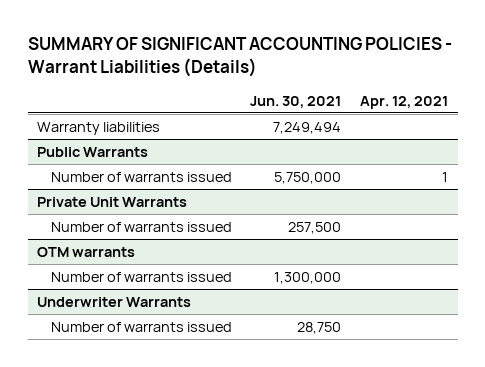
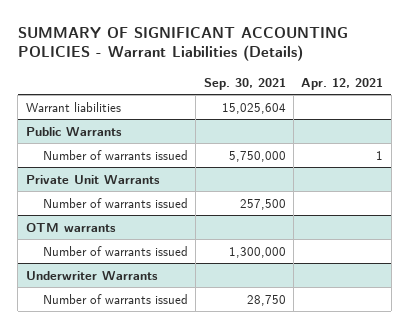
- | Jun. 30, 2021 | Apr. 12, 2021
+ | Sep. 30, 2021 | Apr. 12, 2021
- Warranty liabilities | 7,249,494 |
+ Warrant liabilities | 15,025,604 |

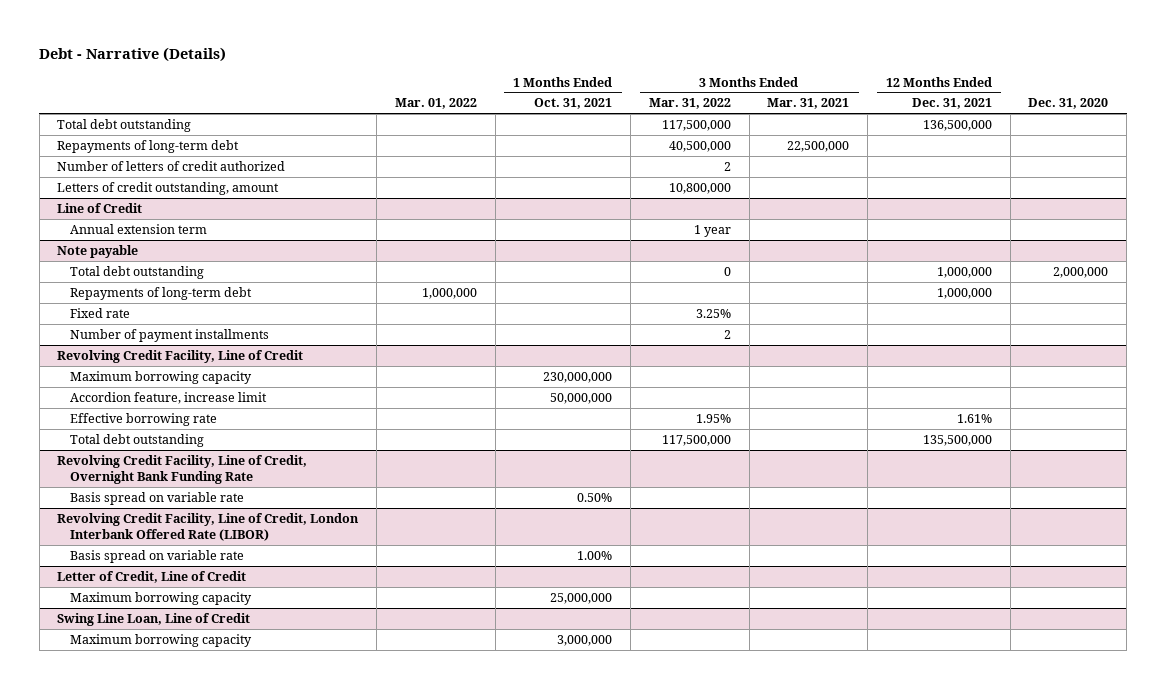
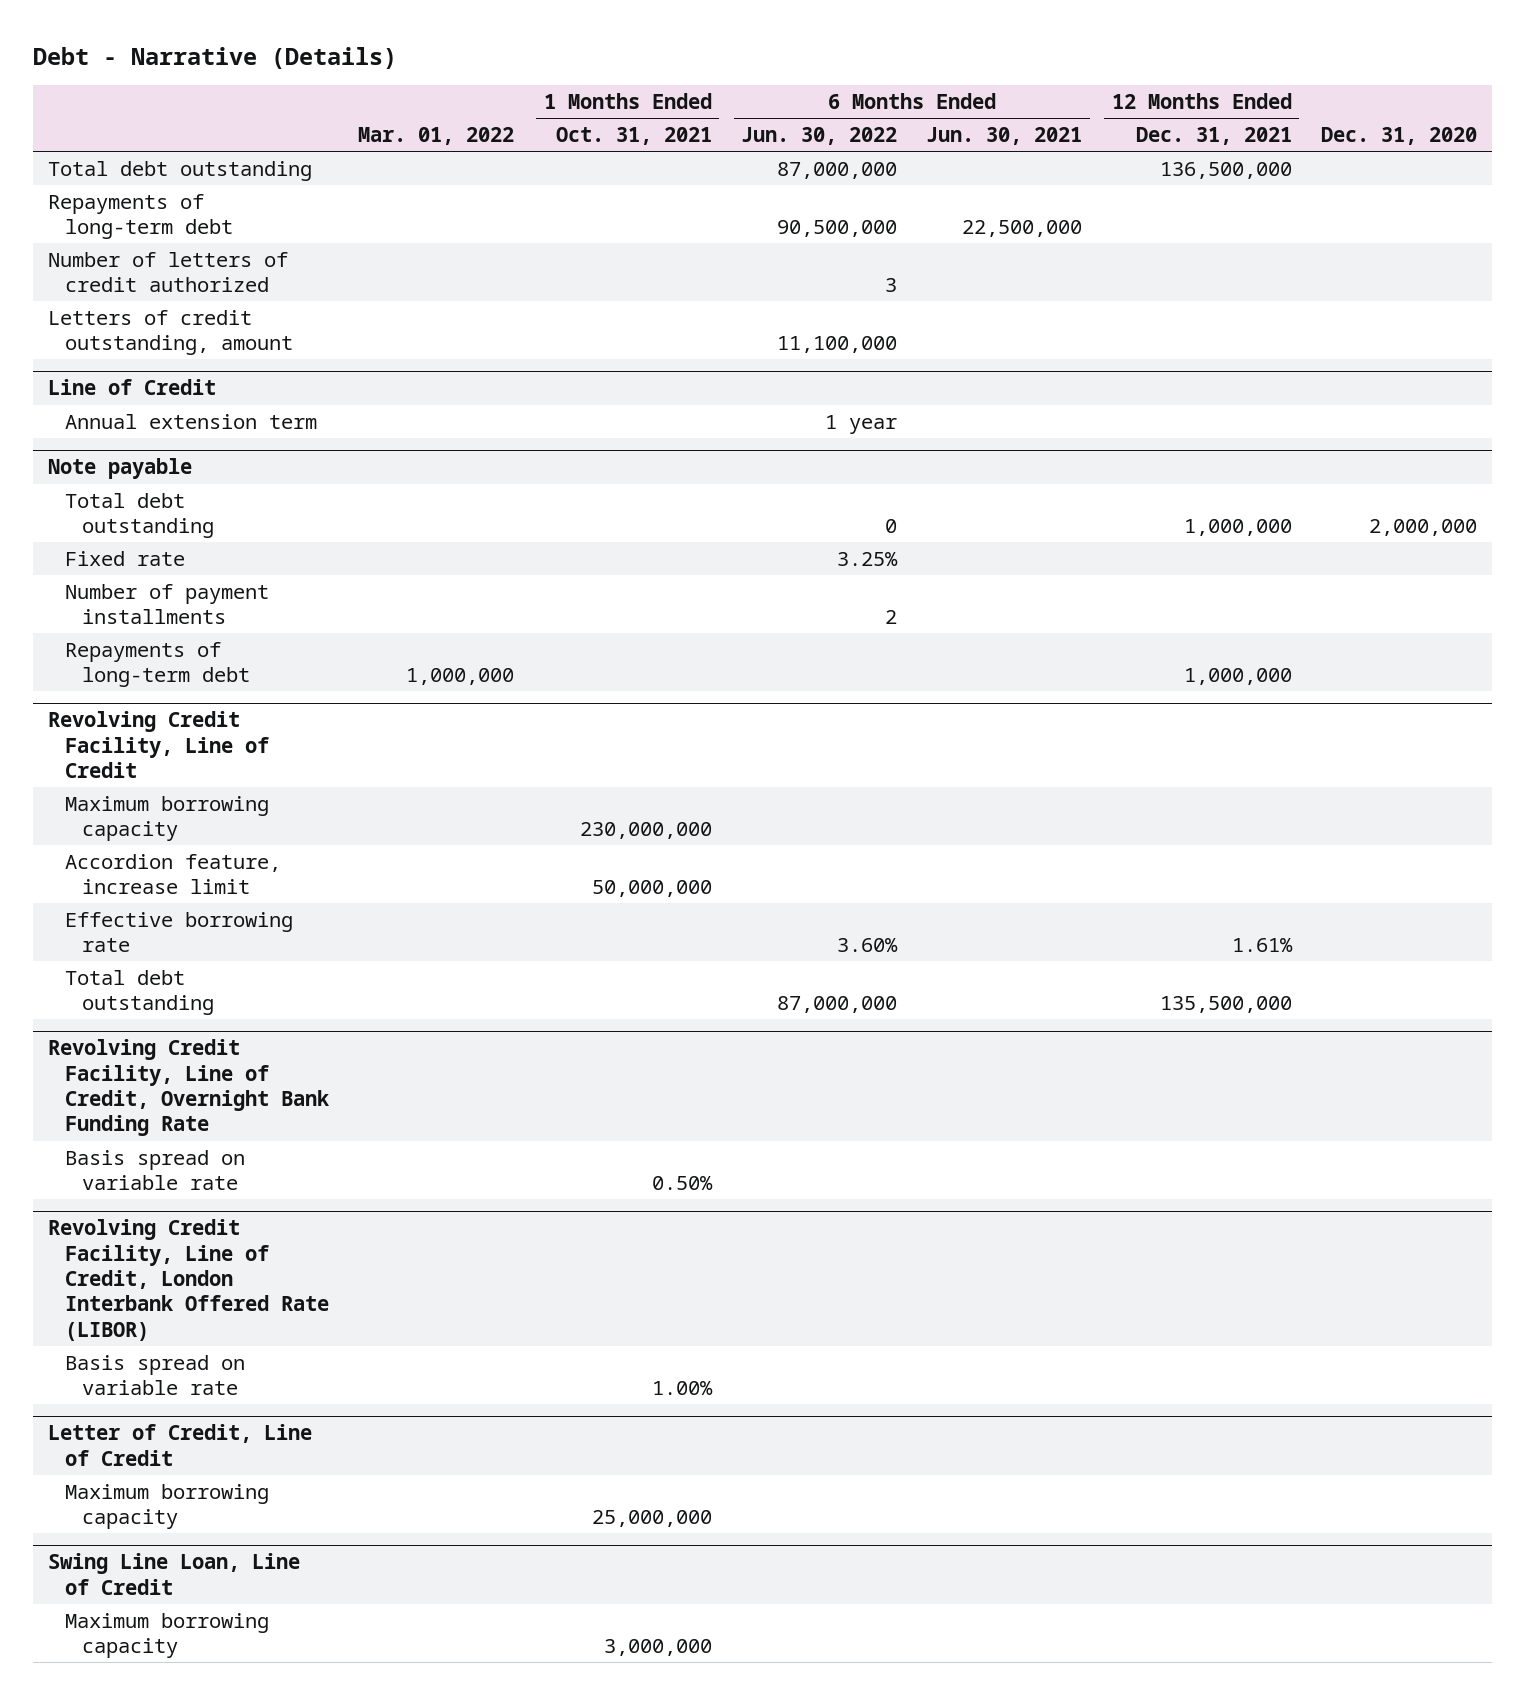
- | Mar. 01, 2022 | 1 Months Ended Oct. 31, 2021 | 3 Months Ended Mar. 31, 2022 | 3 Months Ended Mar. 31, 2021 | 12 Months Ended Dec. 31, 2021 | Dec. 31, 2020
+ | Mar. 01, 2022 | 1 Months Ended Oct. 31, 2021 | 6 Months Ended Jun. 30, 2022 | 6 Months Ended Jun. 30, 2021 | 12 Months Ended Dec. 31, 2021 | Dec. 31, 2020
@ Note payable
moved down: Repayments of long-term debt | 1,000,000 | | | | 1,000,000 |

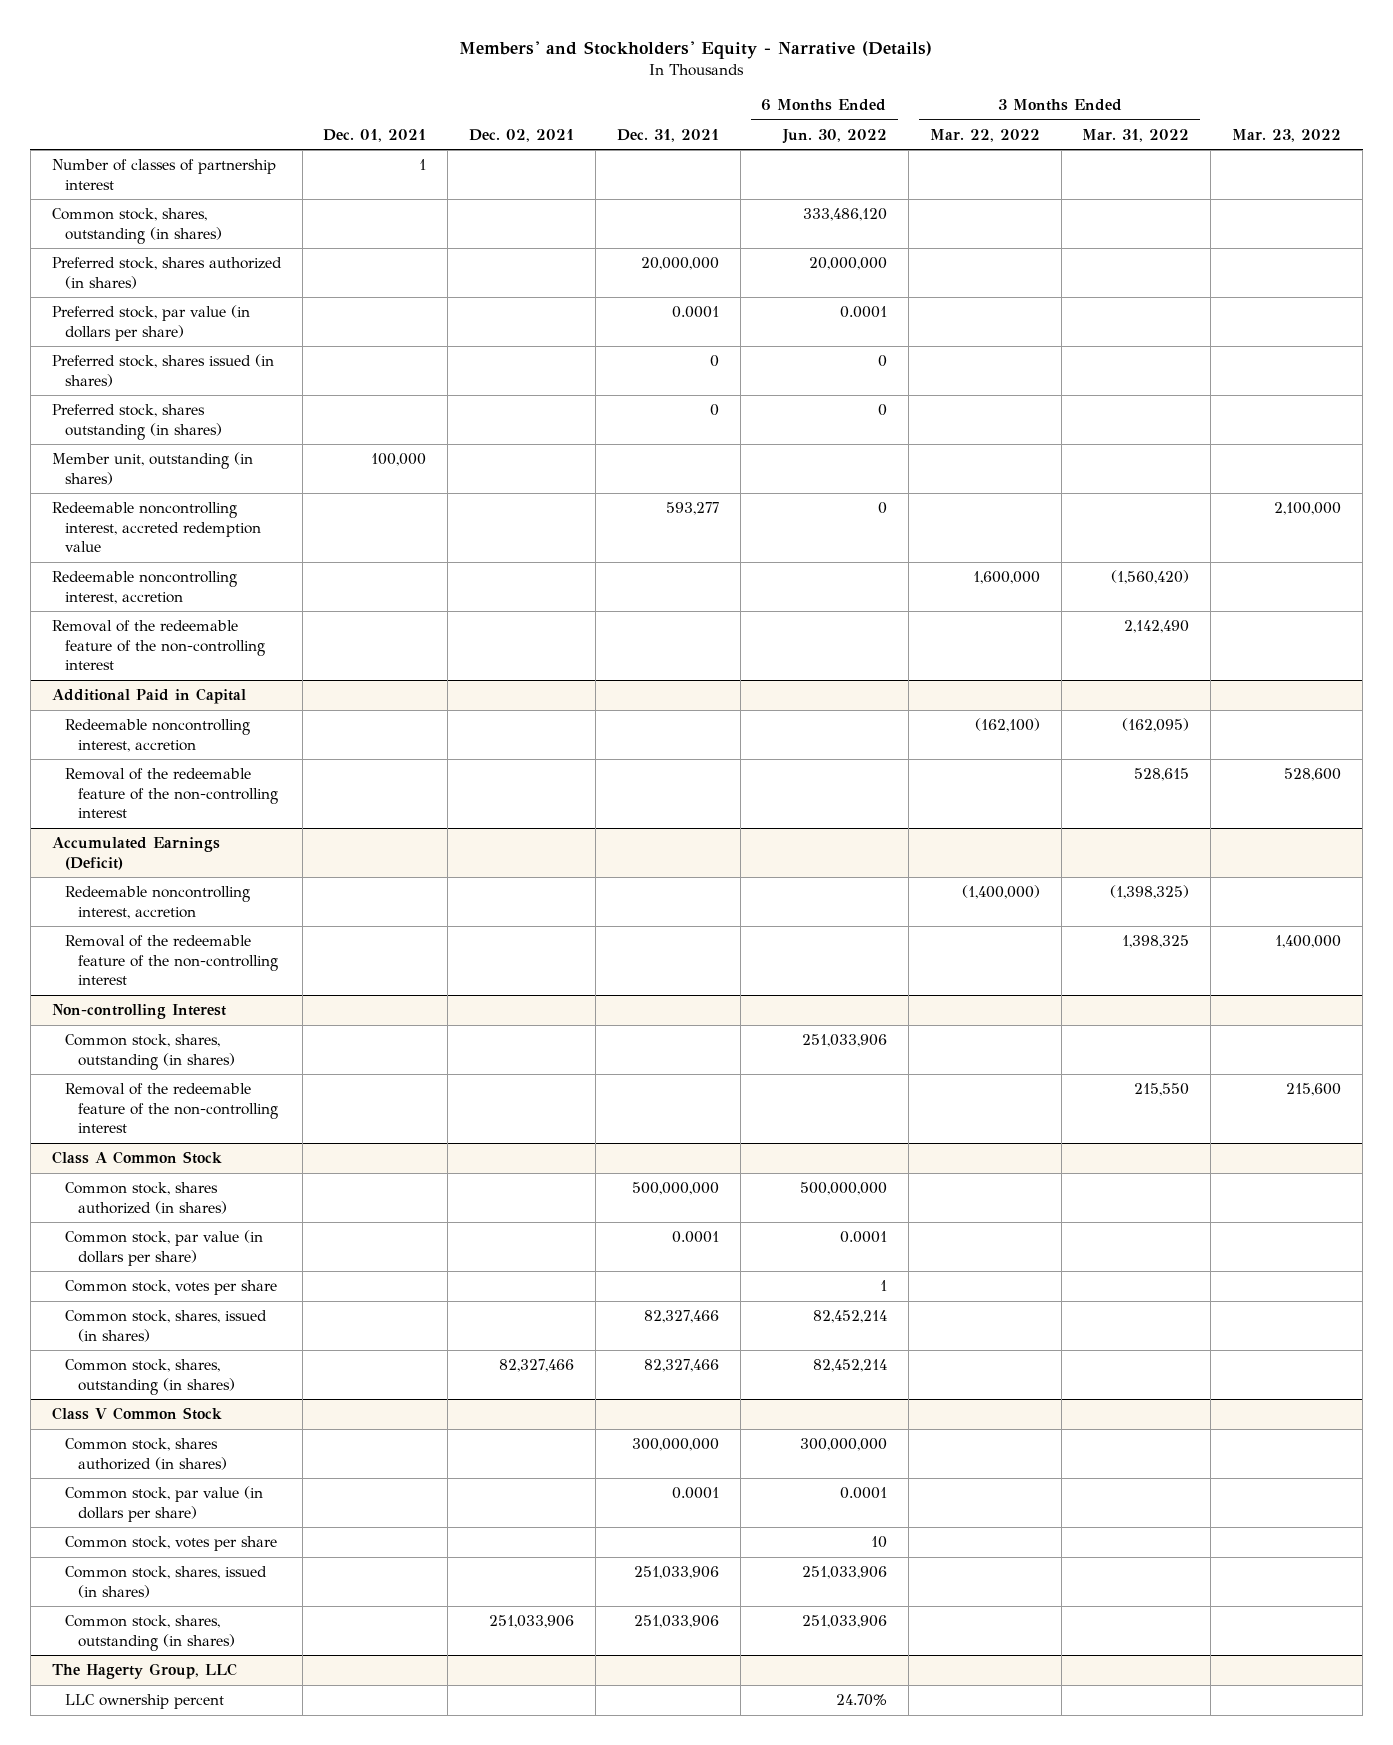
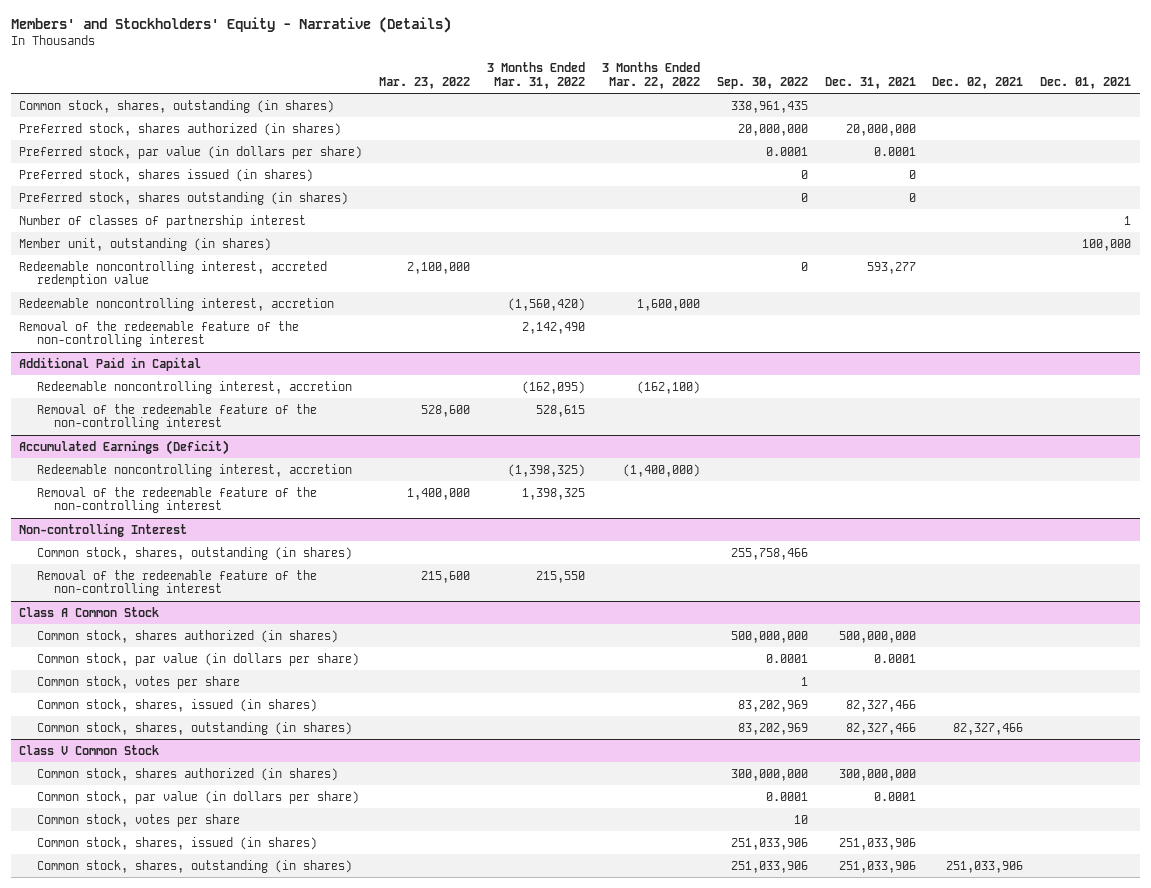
- | Dec. 01, 2021 | Dec. 02, 2021 | Dec. 31, 2021 | 6 Months Ended Jun. 30, 2022 | 3 Months Ended Mar. 22, 2022 | 3 Months Ended Mar. 31, 2022 | Mar. 23, 2022
+ | Mar. 23, 2022 | 3 Months Ended Mar. 31, 2022 | 3 Months Ended Mar. 22, 2022 | Sep. 30, 2022 | Dec. 31, 2021 | Dec. 02, 2021 | Dec. 01, 2021
moved down: Number of classes of partnership interest | | | | | | | 1
- The Hagerty Group, LLC
- LLC ownership percent | | | | 24.70% | | |

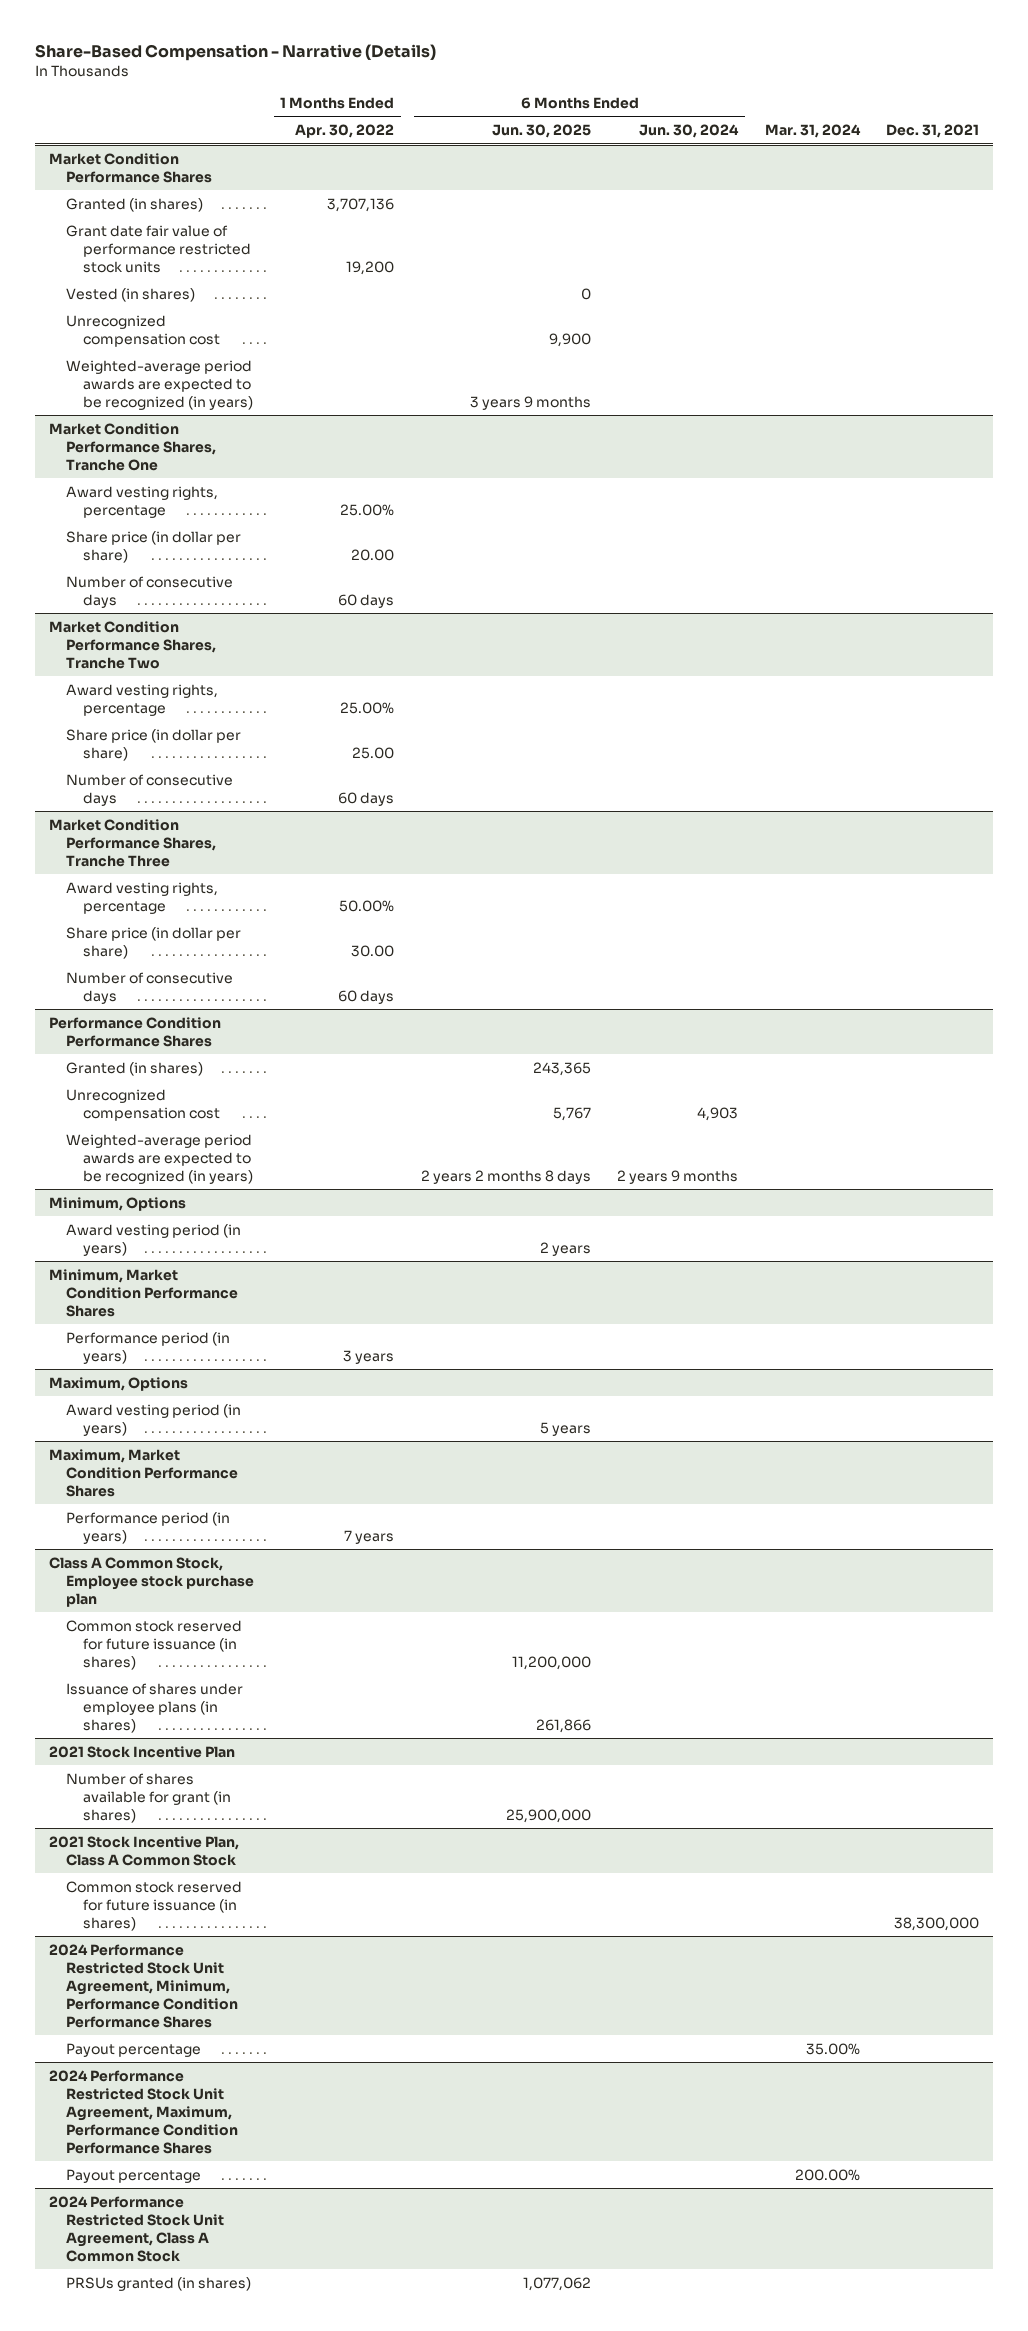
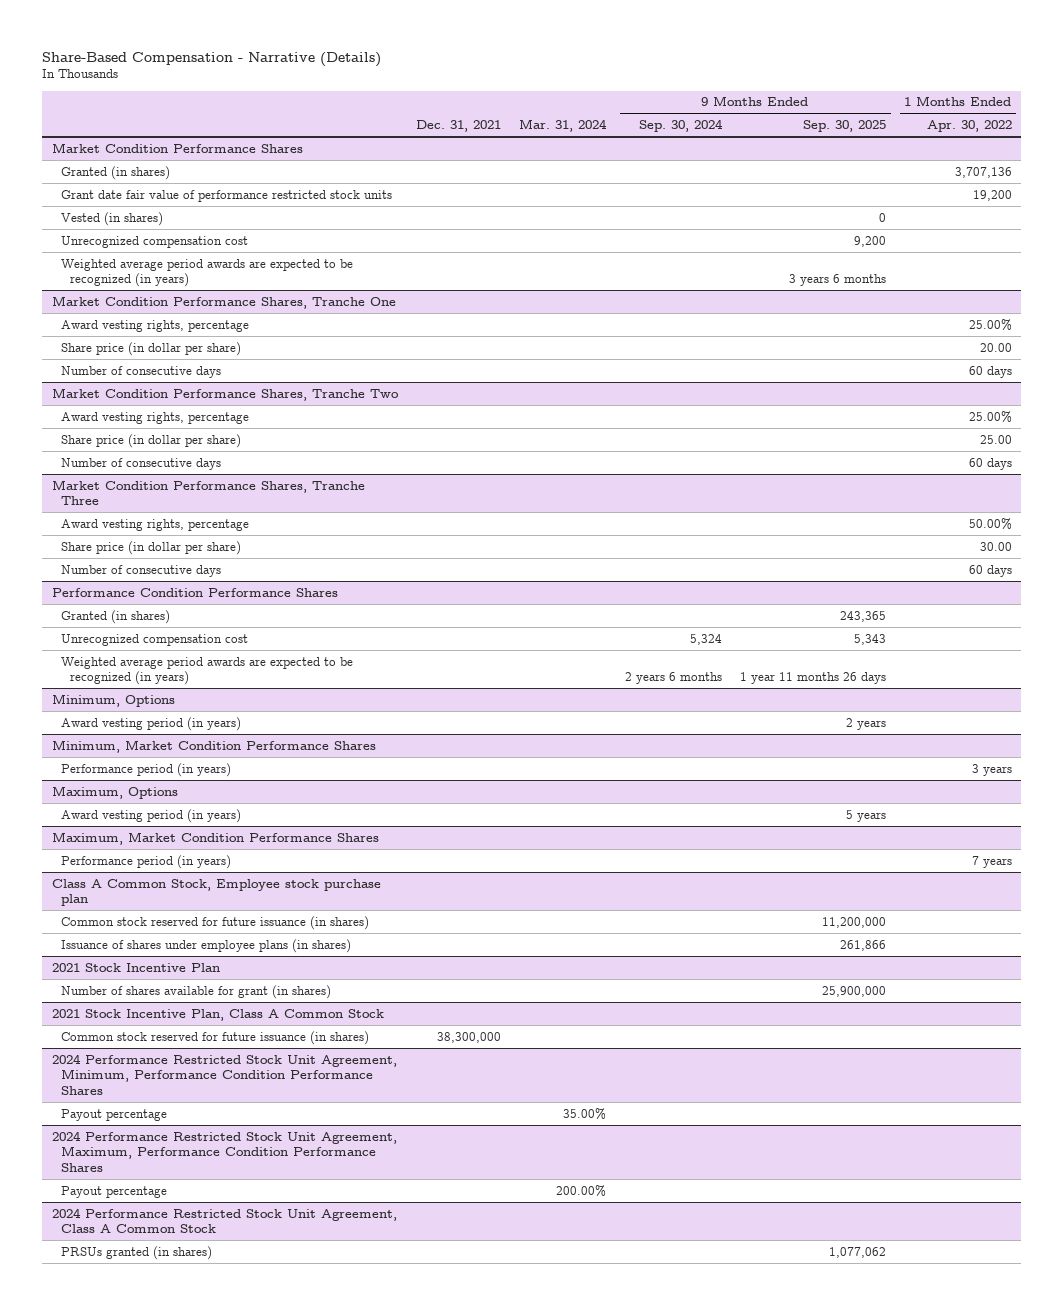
- | 1 Months Ended Apr. 30, 2022 | 6 Months Ended Jun. 30, 2025 | 6 Months Ended Jun. 30, 2024 | Mar. 31, 2024 | Dec. 31, 2021
+ | Dec. 31, 2021 | Mar. 31, 2024 | 9 Months Ended Sep. 30, 2024 | 9 Months Ended Sep. 30, 2025 | 1 Months Ended Apr. 30, 2022
@ Market Condition Performance Shares
- Weighted-average period awards are expected to be recognized (in years) | | 3 years 9 months | | |
+ Weighted average period awards are expected to be recognized (in years) | | | | 3 years 6 months |
@ Performance Condition Performance Shares
- Weighted-average period awards are expected to be recognized (in years) | | 2 years 2 months 8 days | 2 years 9 months | |
+ Weighted average period awards are expected to be recognized (in years) | | | 2 years 6 months | 1 year 11 months 26 days |

